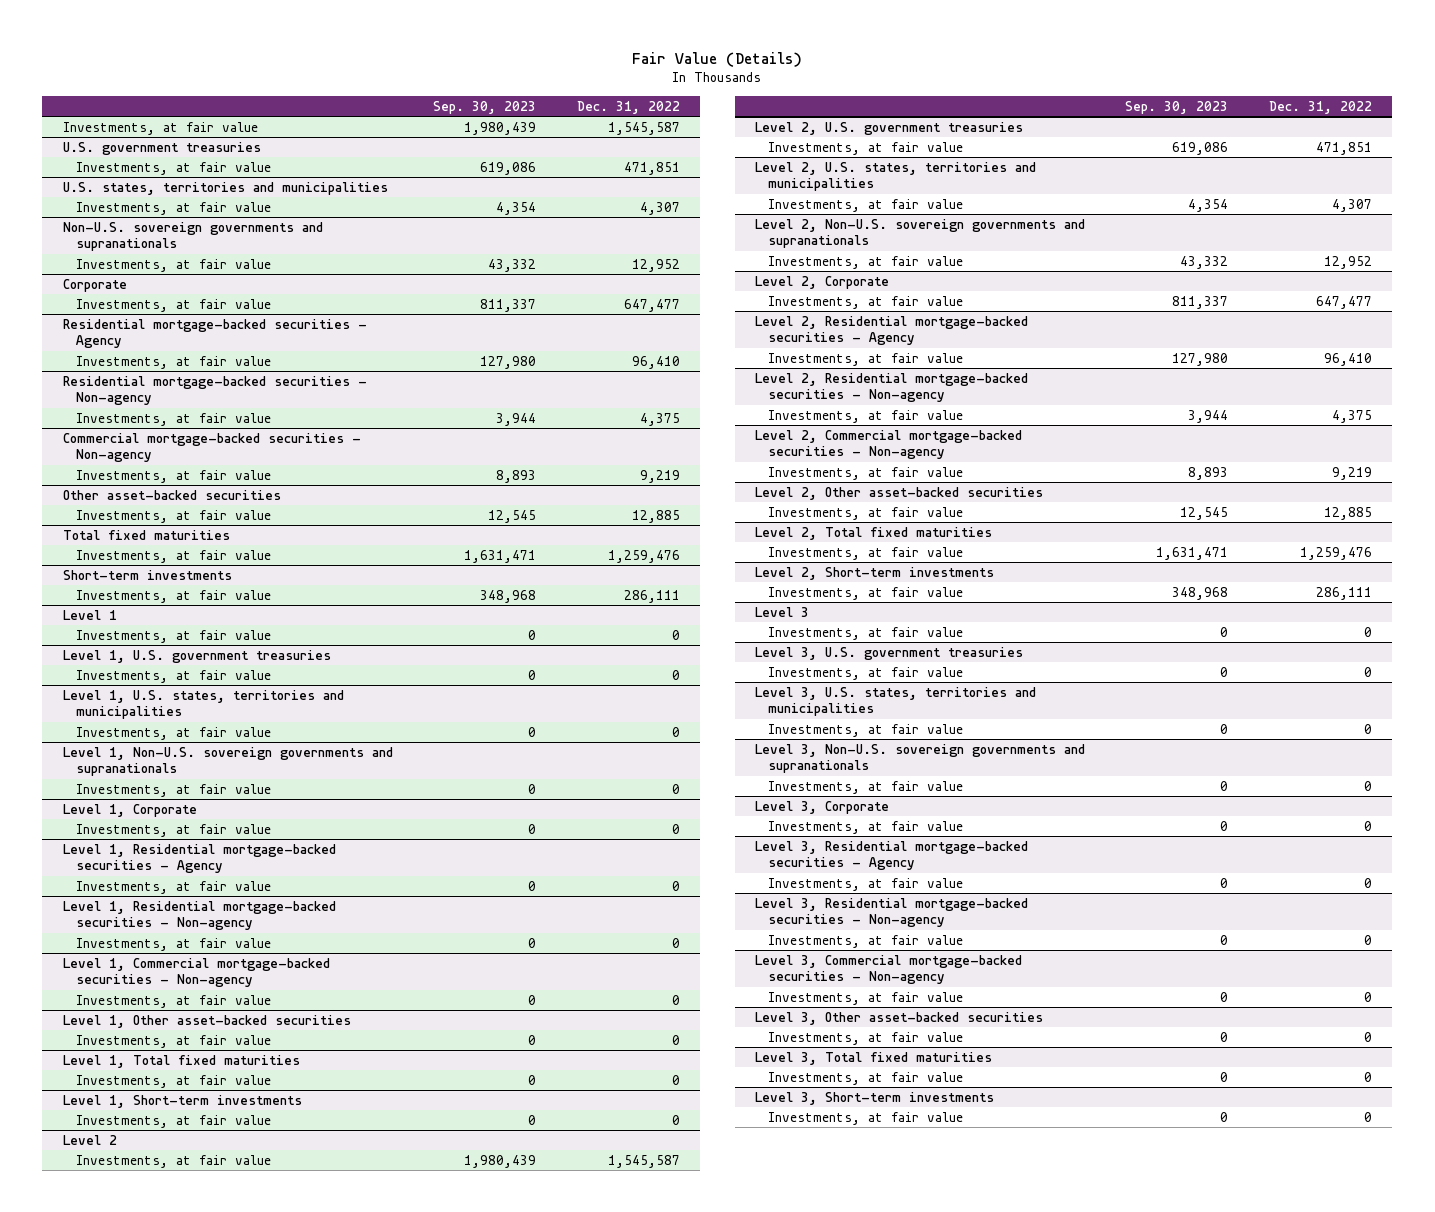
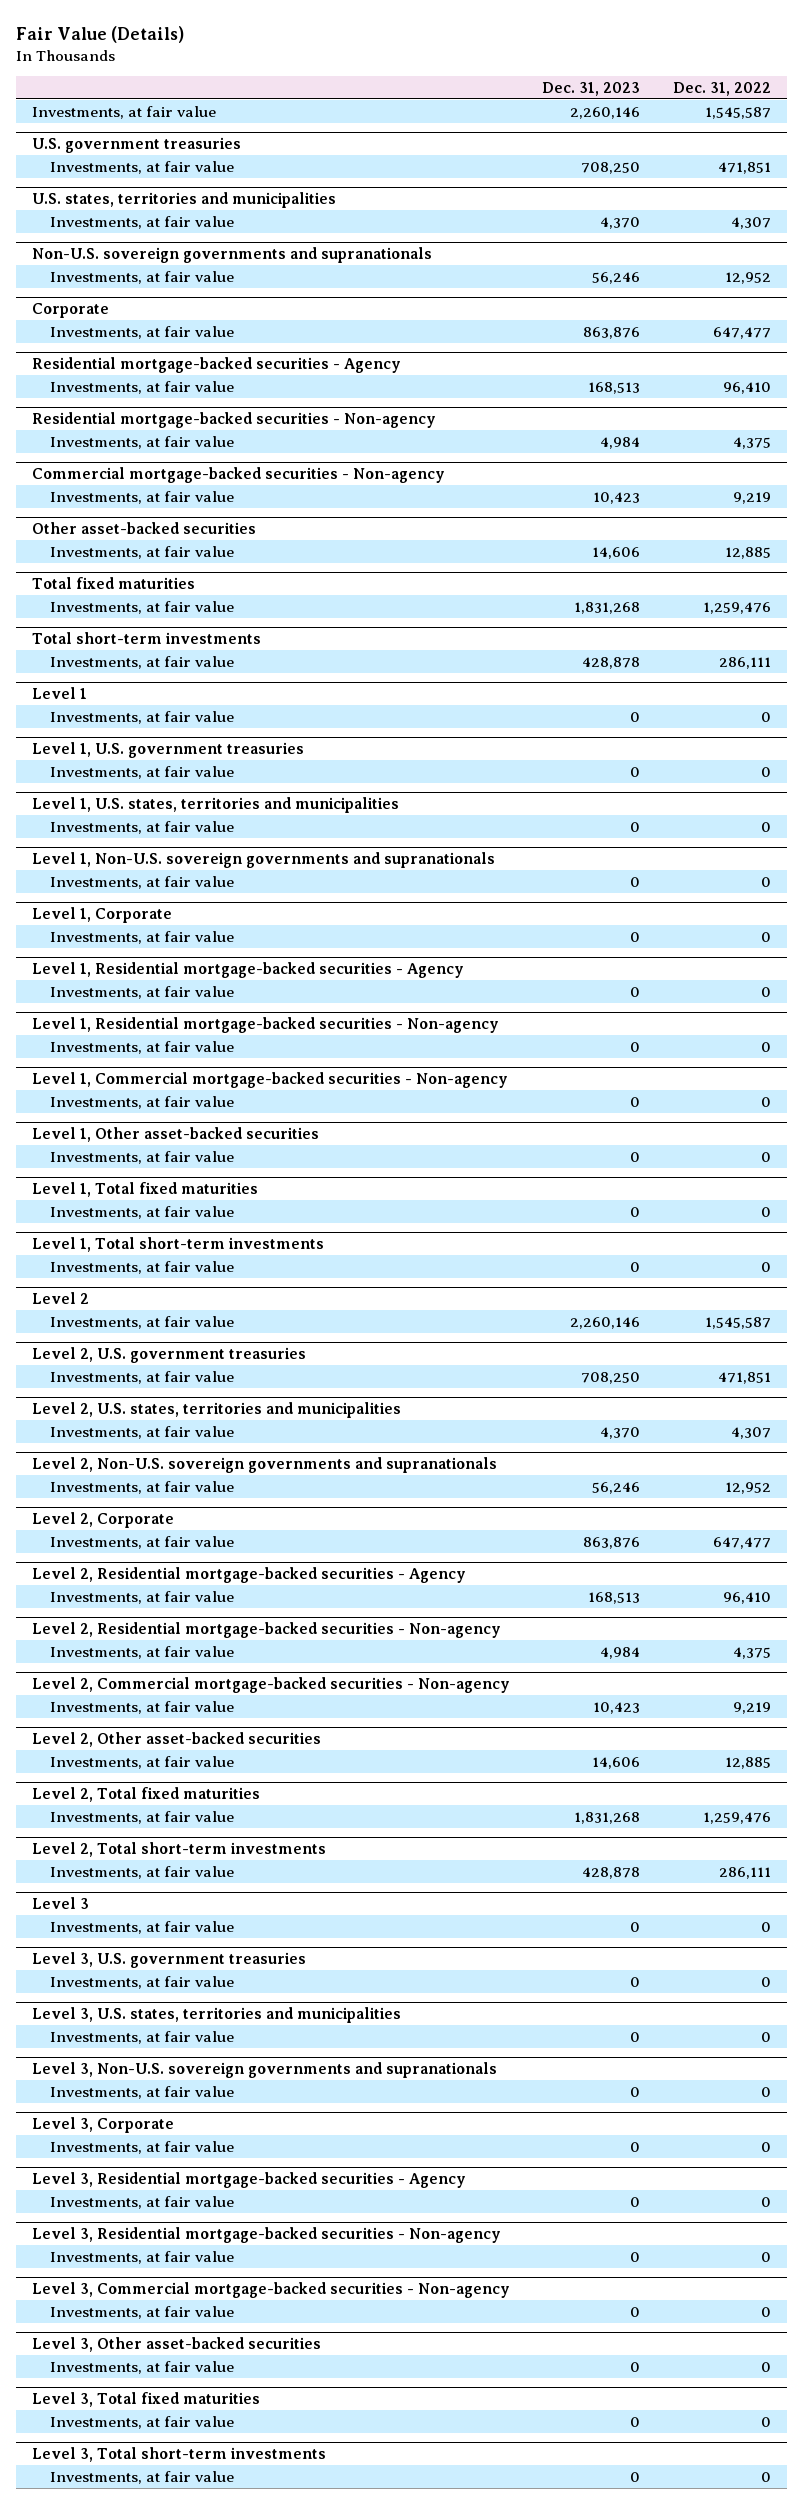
- | Sep. 30, 2023 | Dec. 31, 2022
+ | Dec. 31, 2023 | Dec. 31, 2022
- Short-term investments
+ Total short-term investments
- Level 1, Short-term investments
+ Level 1, Total short-term investments
- Level 2, Short-term investments
+ Level 2, Total short-term investments
- Level 3, Short-term investments
+ Level 3, Total short-term investments

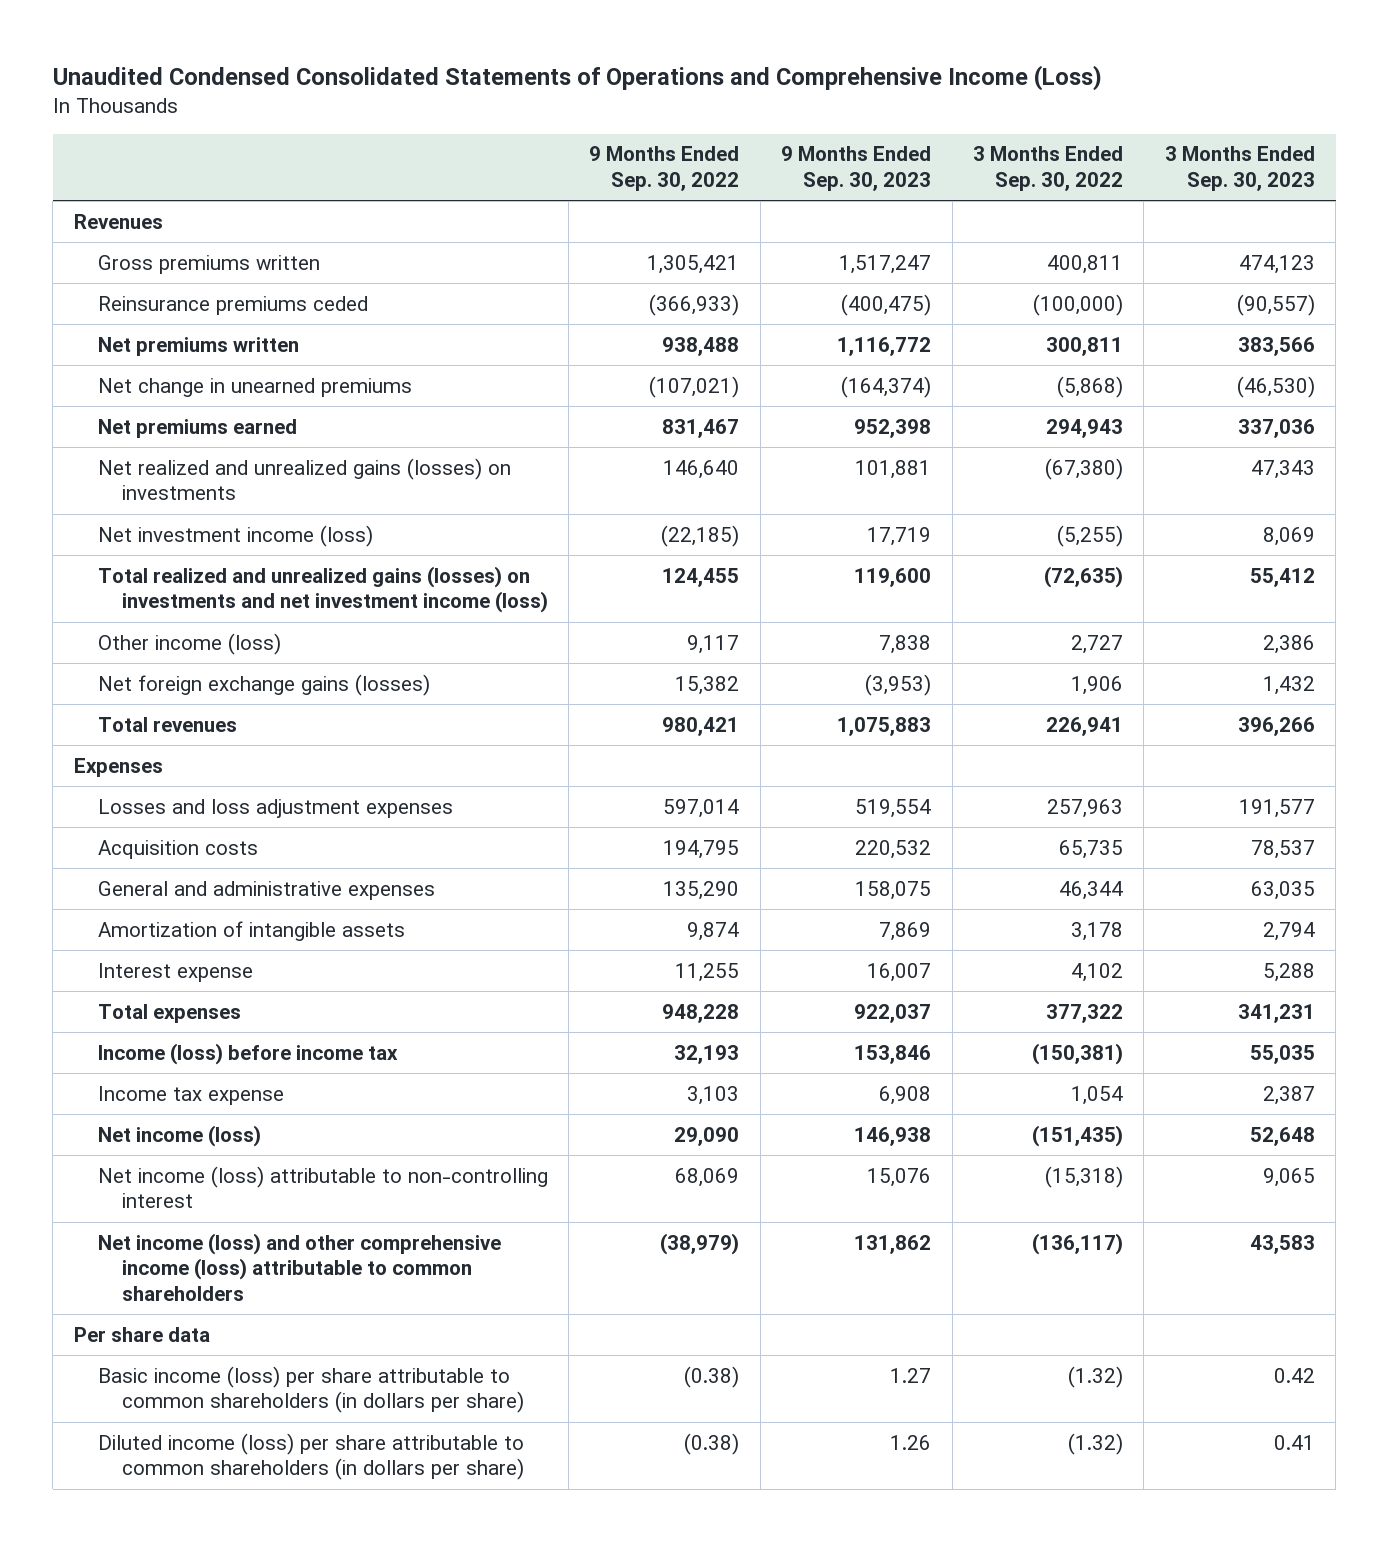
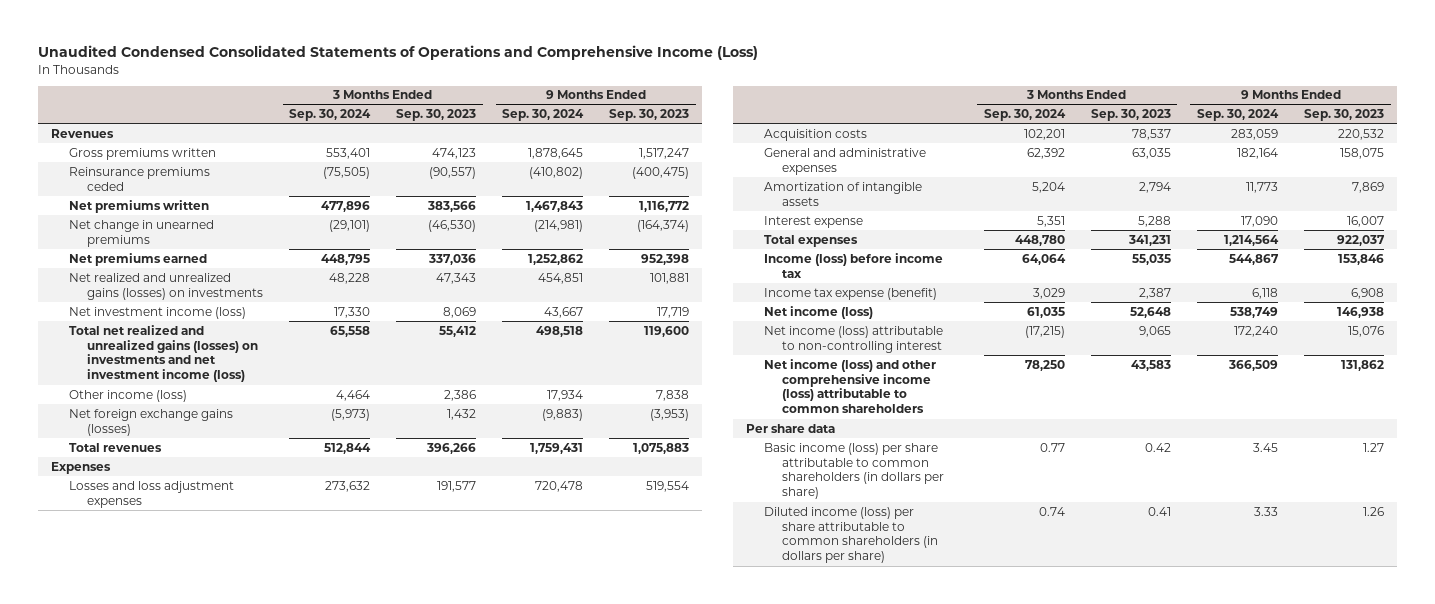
- | 9 Months Ended Sep. 30, 2022 | 9 Months Ended Sep. 30, 2023 | 3 Months Ended Sep. 30, 2022 | 3 Months Ended Sep. 30, 2023
+ | 3 Months Ended Sep. 30, 2024 | 3 Months Ended Sep. 30, 2023 | 9 Months Ended Sep. 30, 2024 | 9 Months Ended Sep. 30, 2023
- Total realized and unrealized gains (losses) on investments and net investment income (loss) | 124,455 | 119,600 | (72,635) | 55,412
+ Total net realized and unrealized gains (losses) on investments and net investment income (loss) | 65,558 | 55,412 | 498,518 | 119,600
- Income tax expense | 3,103 | 6,908 | 1,054 | 2,387
+ Income tax expense (benefit) | 3,029 | 2,387 | 6,118 | 6,908

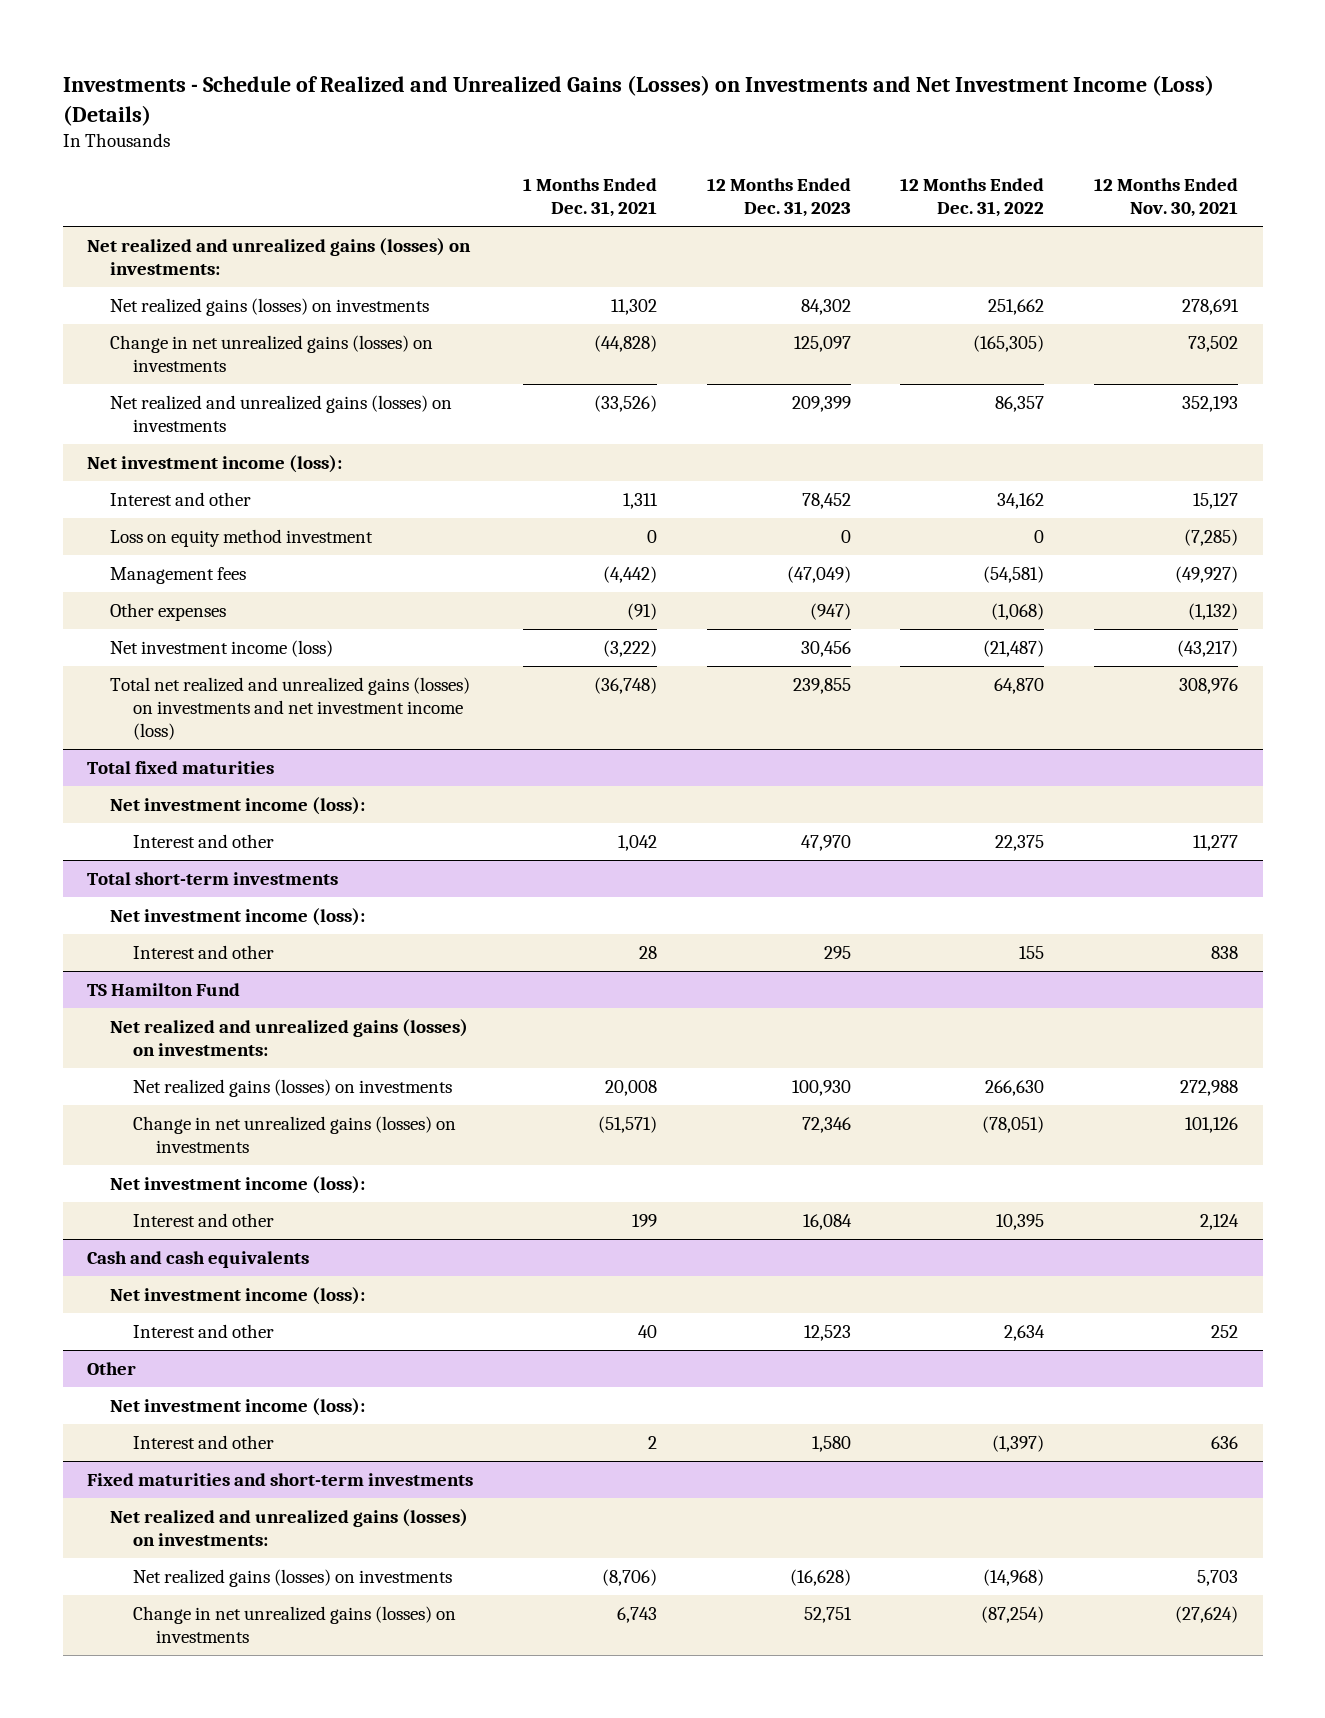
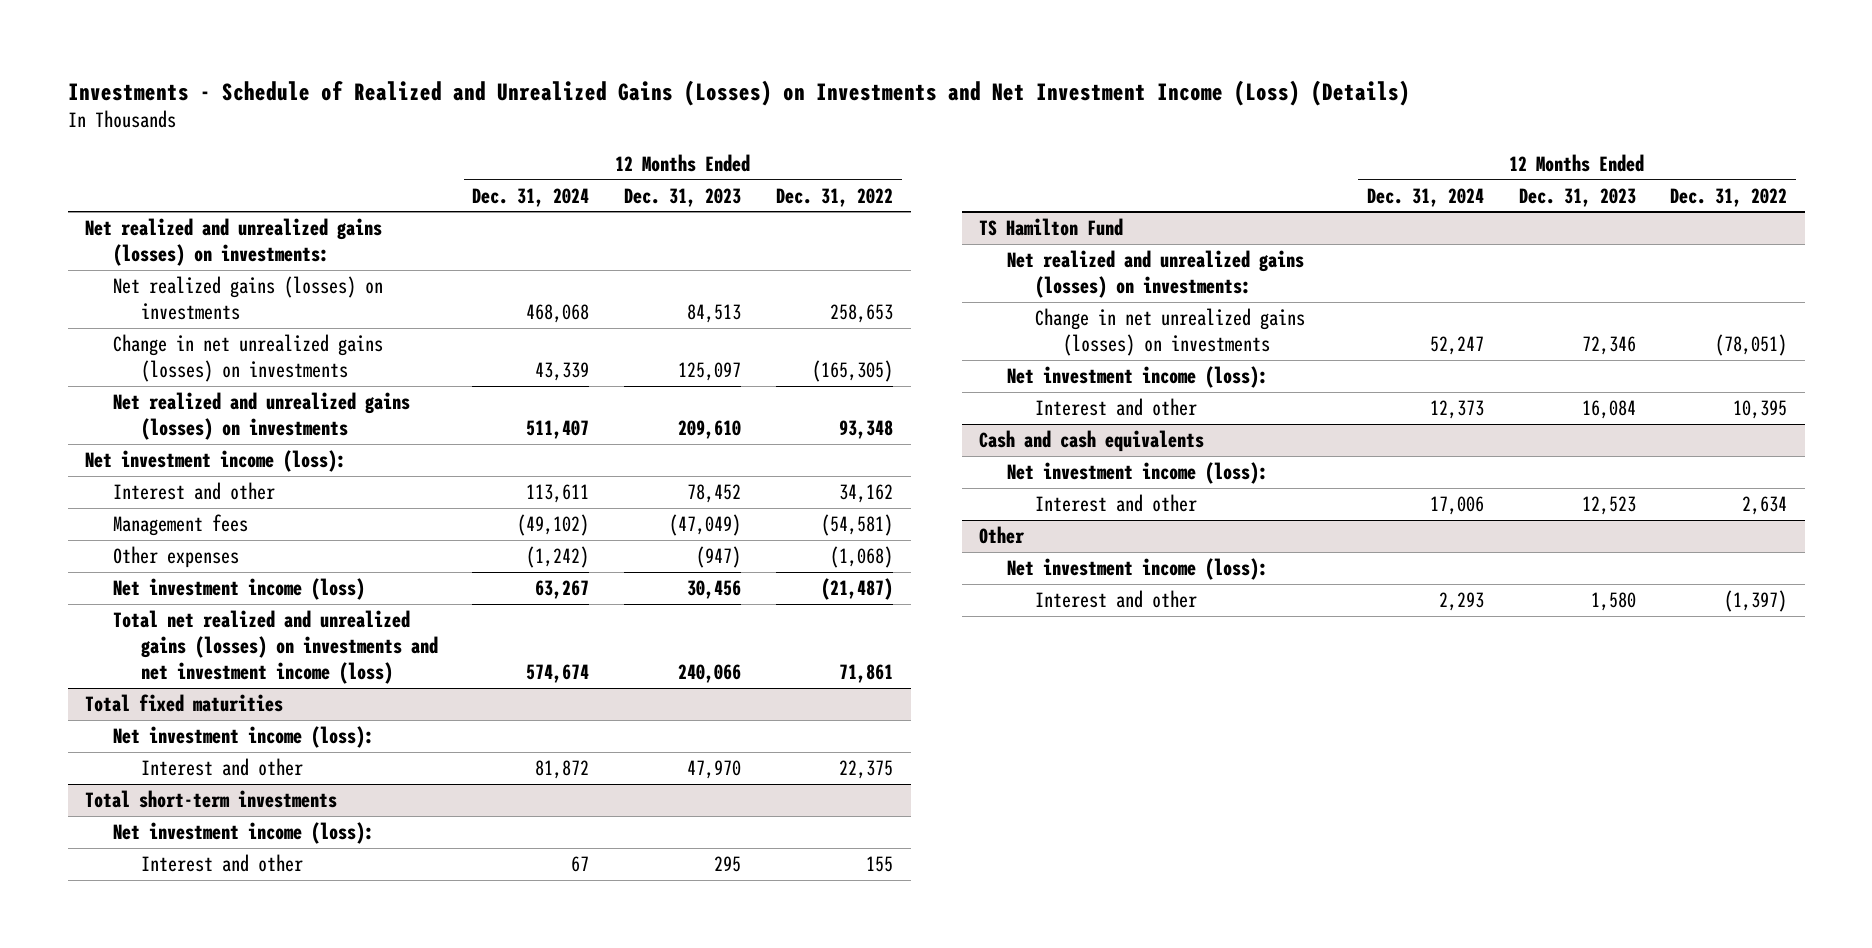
- | 1 Months Ended Dec. 31, 2021 | 12 Months Ended Dec. 31, 2023 | 12 Months Ended Dec. 31, 2022 | 12 Months Ended Nov. 30, 2021
+ | 12 Months Ended Dec. 31, 2024 | 12 Months Ended Dec. 31, 2023 | 12 Months Ended Dec. 31, 2022
- Net realized gains (losses) on investments | 11,302 | 84,302 | 251,662 | 278,691
+ Net realized gains (losses) on investments | 468,068 | 84,513 | 258,653
- Net realized and unrealized gains (losses) on investments | (33,526) | 209,399 | 86,357 | 352,193
+ Net realized and unrealized gains (losses) on investments | 511,407 | 209,610 | 93,348
- Loss on equity method investment | 0 | 0 | 0 | (7,285)
- Total net realized and unrealized gains (losses) on investments and net investment income (loss) | (36,748) | 239,855 | 64,870 | 308,976
+ Total net realized and unrealized gains (losses) on investments and net investment income (loss) | 574,674 | 240,066 | 71,861
@ TS Hamilton Fund
- Net realized gains (losses) on investments | 20,008 | 100,930 | 266,630 | 272,988
- Fixed maturities and short-term investments
- Net realized and unrealized gains (losses) on investments:
- Net realized gains (losses) on investments | (8,706) | (16,628) | (14,968) | 5,703
- Change in net unrealized gains (losses) on investments | 6,743 | 52,751 | (87,254) | (27,624)

